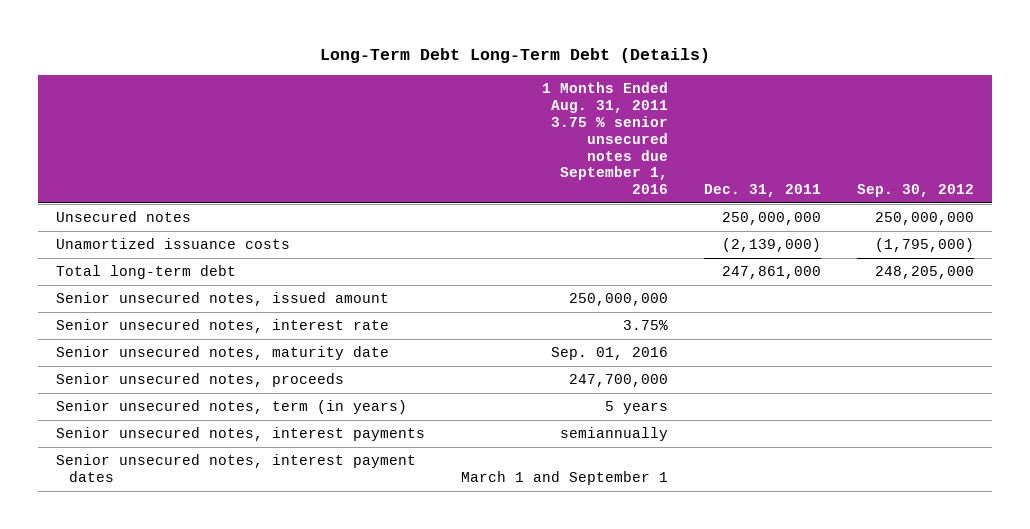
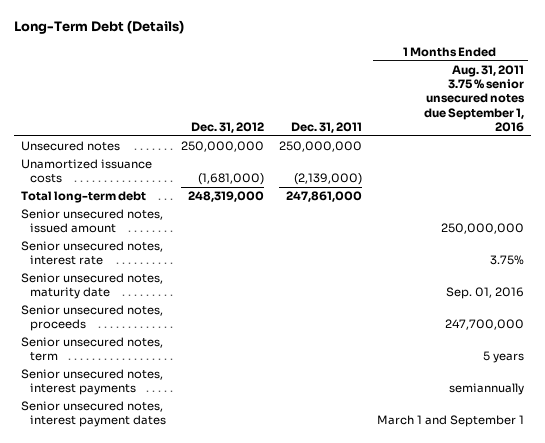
- Long-Term Debt Long-Term Debt (Details)
+ Long-Term Debt (Details)
- | 1 Months Ended Aug. 31, 2011 3.75 % senior unsecured notes due September 1, 2016 | Dec. 31, 2011 | Sep. 30, 2012
+ | Dec. 31, 2012 | Dec. 31, 2011 | 1 Months Ended Aug. 31, 2011 3.75 % senior unsecured notes due September 1, 2016
- Senior unsecured notes, term (in years) | 5 years | |
+ Senior unsecured notes, term | | | 5 years

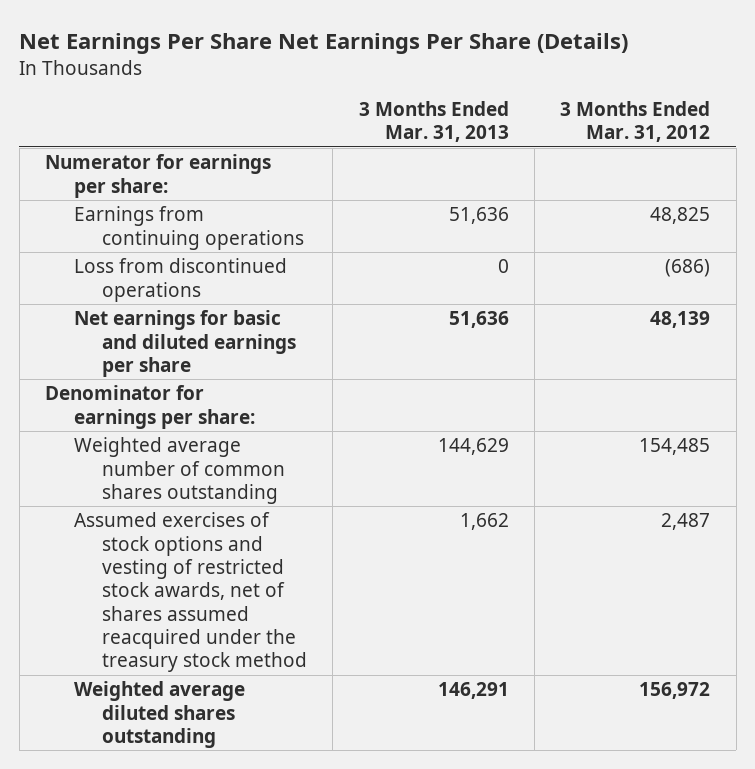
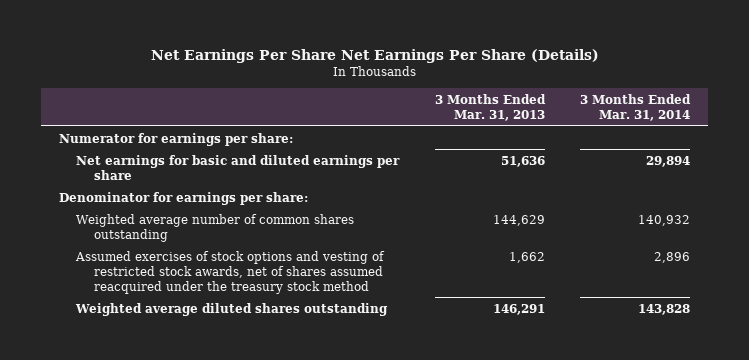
- | 3 Months Ended Mar. 31, 2013 | 3 Months Ended Mar. 31, 2012
+ | 3 Months Ended Mar. 31, 2013 | 3 Months Ended Mar. 31, 2014
- Earnings from continuing operations | 51,636 | 48,825
- Loss from discontinued operations | 0 | (686)

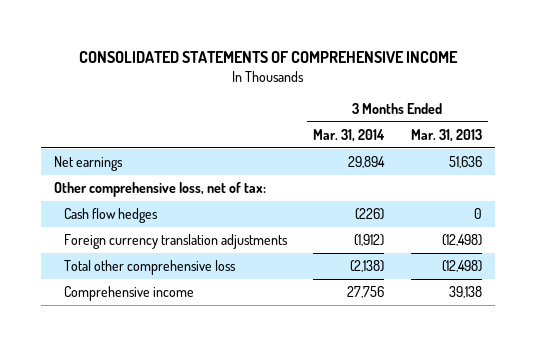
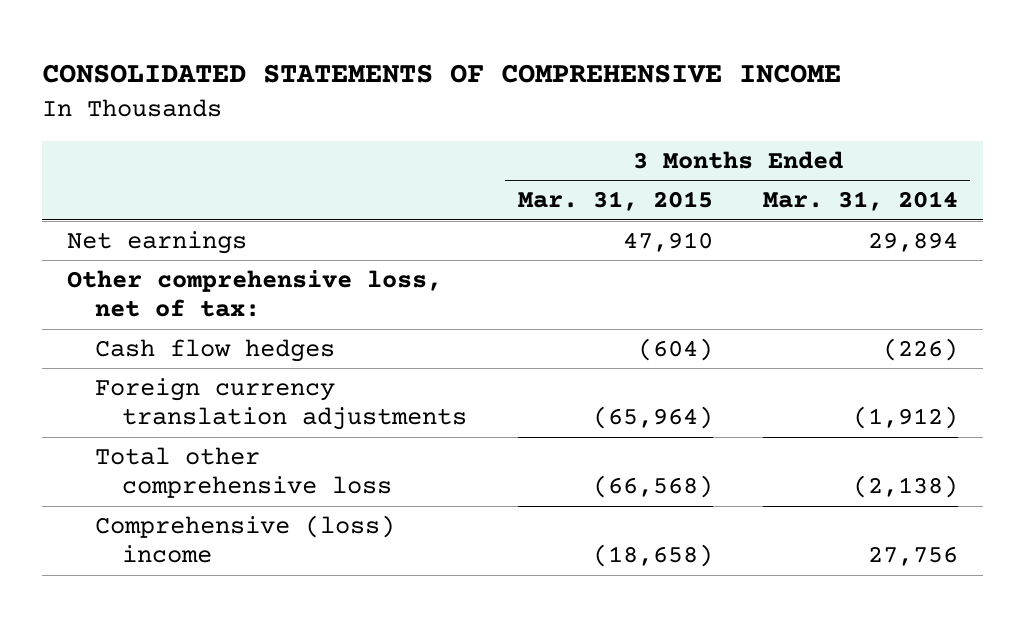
- | 3 Months Ended Mar. 31, 2014 | 3 Months Ended Mar. 31, 2013
+ | 3 Months Ended Mar. 31, 2015 | 3 Months Ended Mar. 31, 2014
- Comprehensive income | 27,756 | 39,138
+ Comprehensive (loss) income | (18,658) | 27,756

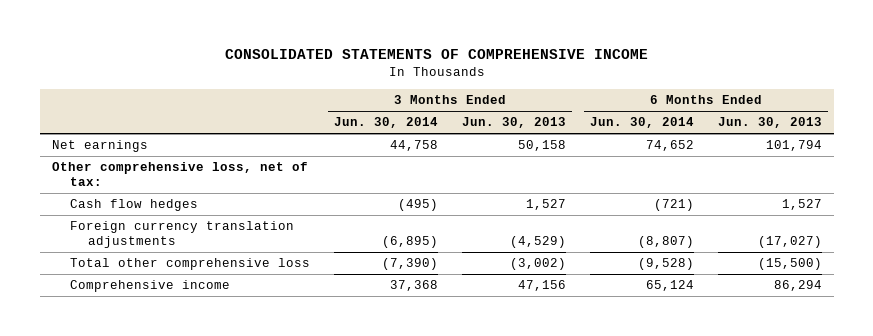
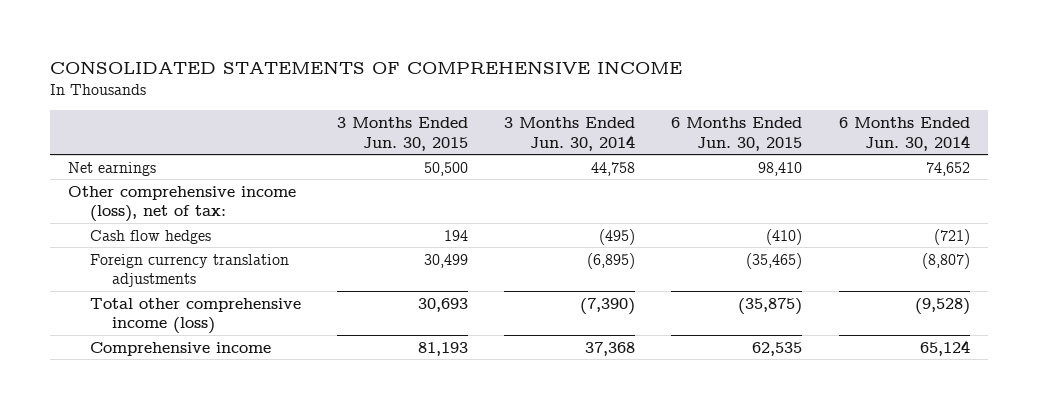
- | 3 Months Ended Jun. 30, 2014 | 3 Months Ended Jun. 30, 2013 | 6 Months Ended Jun. 30, 2014 | 6 Months Ended Jun. 30, 2013
+ | 3 Months Ended Jun. 30, 2015 | 3 Months Ended Jun. 30, 2014 | 6 Months Ended Jun. 30, 2015 | 6 Months Ended Jun. 30, 2014
- Other comprehensive loss, net of tax:
+ Other comprehensive income (loss), net of tax:
- Total other comprehensive loss | (7,390) | (3,002) | (9,528) | (15,500)
+ Total other comprehensive income (loss) | 30,693 | (7,390) | (35,875) | (9,528)

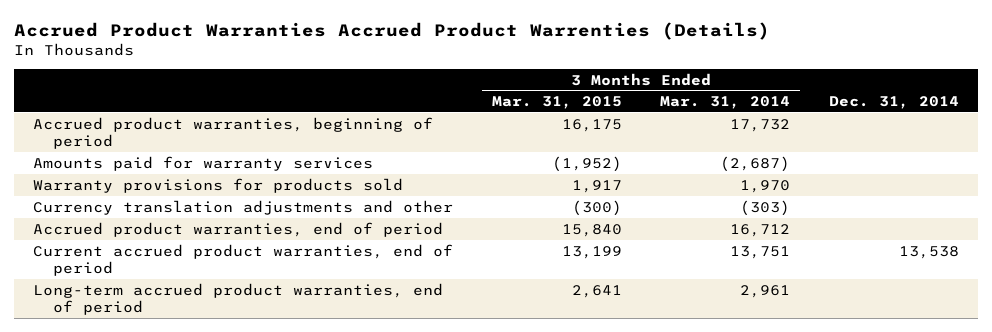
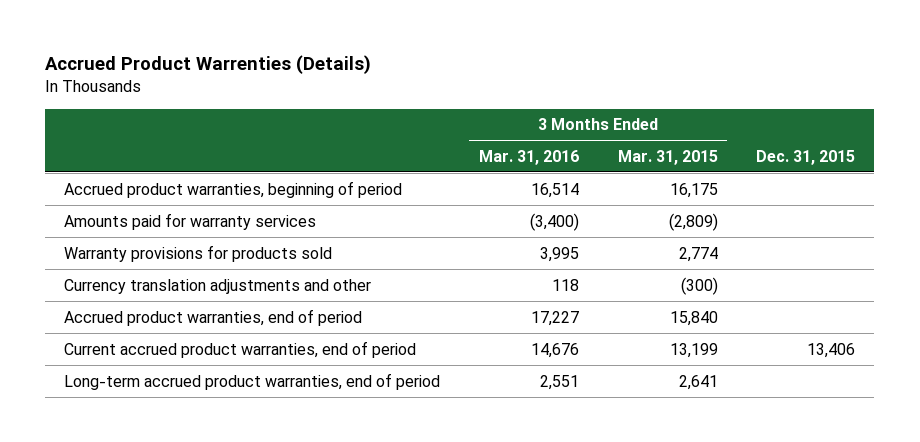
- Accrued Product Warranties Accrued Product Warrenties (Details)
+ Accrued Product Warrenties (Details)
- | 3 Months Ended Mar. 31, 2015 | 3 Months Ended Mar. 31, 2014 | Dec. 31, 2014
+ | 3 Months Ended Mar. 31, 2016 | 3 Months Ended Mar. 31, 2015 | Dec. 31, 2015
- Amounts paid for warranty services | (1,952) | (2,687) |
- Warranty provisions for products sold | 1,917 | 1,970 |
+ Amounts paid for warranty services | (3,400) | (2,809) |
+ Warranty provisions for products sold | 3,995 | 2,774 |

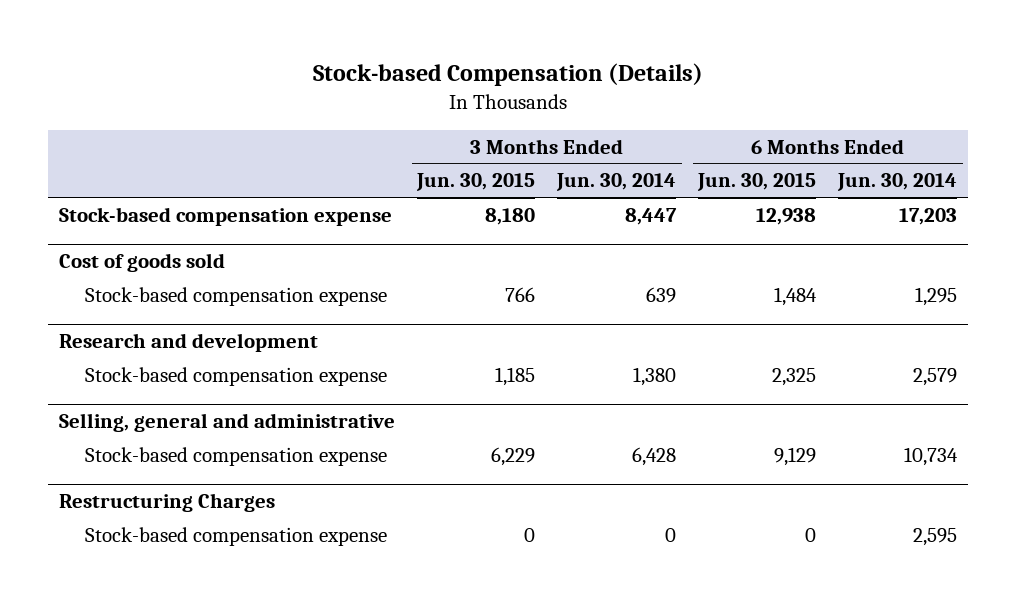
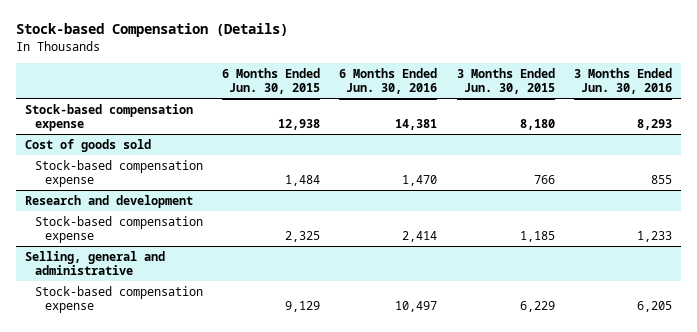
- | 3 Months Ended Jun. 30, 2015 | 3 Months Ended Jun. 30, 2014 | 6 Months Ended Jun. 30, 2015 | 6 Months Ended Jun. 30, 2014
+ | 6 Months Ended Jun. 30, 2015 | 6 Months Ended Jun. 30, 2016 | 3 Months Ended Jun. 30, 2015 | 3 Months Ended Jun. 30, 2016
- Restructuring Charges
- Stock-based compensation expense | 0 | 0 | 0 | 2,595

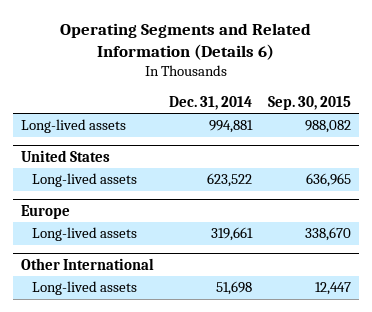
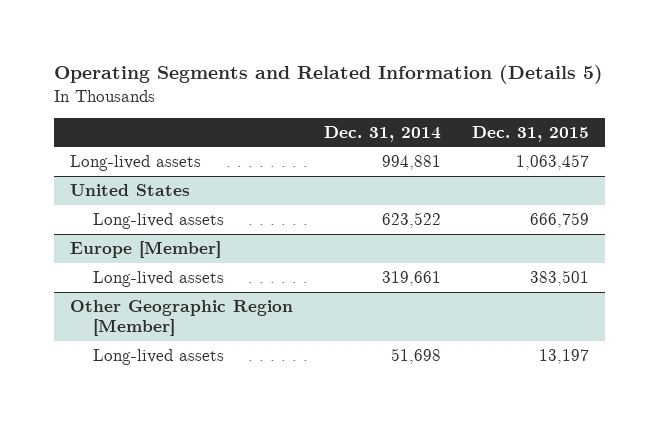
- Operating Segments and Related Information (Details 6)
+ Operating Segments and Related Information (Details 5)
- | Dec. 31, 2014 | Sep. 30, 2015
+ | Dec. 31, 2014 | Dec. 31, 2015
- Europe
+ Europe [Member]
- Other International
+ Other Geographic Region [Member]

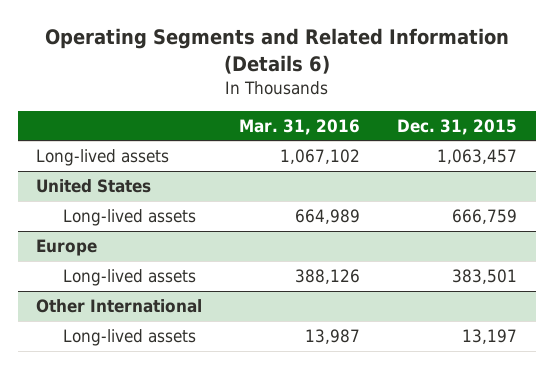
- Operating Segments and Related Information (Details 5)
+ Operating Segments and Related Information (Details 6)
- | Dec. 31, 2014 | Dec. 31, 2015
+ | Mar. 31, 2016 | Dec. 31, 2015
- Europe [Member]
+ Europe
- Other Geographic Region [Member]
+ Other International

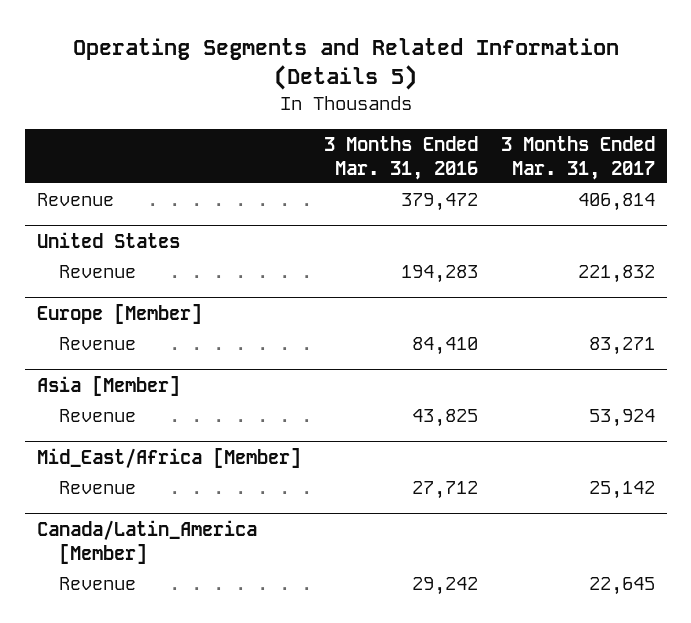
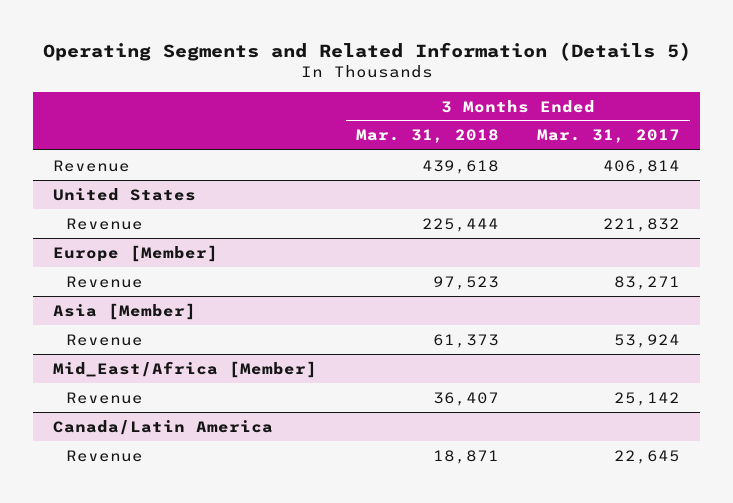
- | 3 Months Ended Mar. 31, 2016 | 3 Months Ended Mar. 31, 2017
+ | 3 Months Ended Mar. 31, 2018 | 3 Months Ended Mar. 31, 2017
- Canada/Latin_America [Member]
+ Canada/Latin America

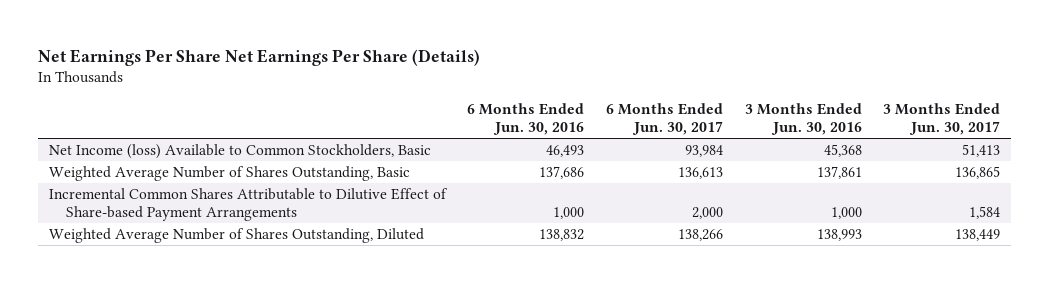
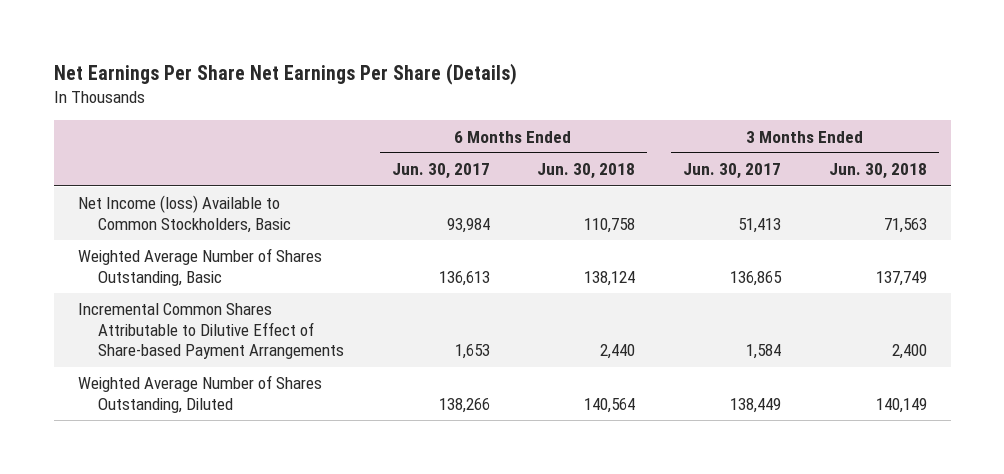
- | 6 Months Ended Jun. 30, 2016 | 6 Months Ended Jun. 30, 2017 | 3 Months Ended Jun. 30, 2016 | 3 Months Ended Jun. 30, 2017
+ | 6 Months Ended Jun. 30, 2017 | 6 Months Ended Jun. 30, 2018 | 3 Months Ended Jun. 30, 2017 | 3 Months Ended Jun. 30, 2018
- Incremental Common Shares Attributable to Dilutive Effect of Share-based Payment Arrangements | 1,000 | 2,000 | 1,000 | 1,584
+ Incremental Common Shares Attributable to Dilutive Effect of Share-based Payment Arrangements | 1,653 | 2,440 | 1,584 | 2,400

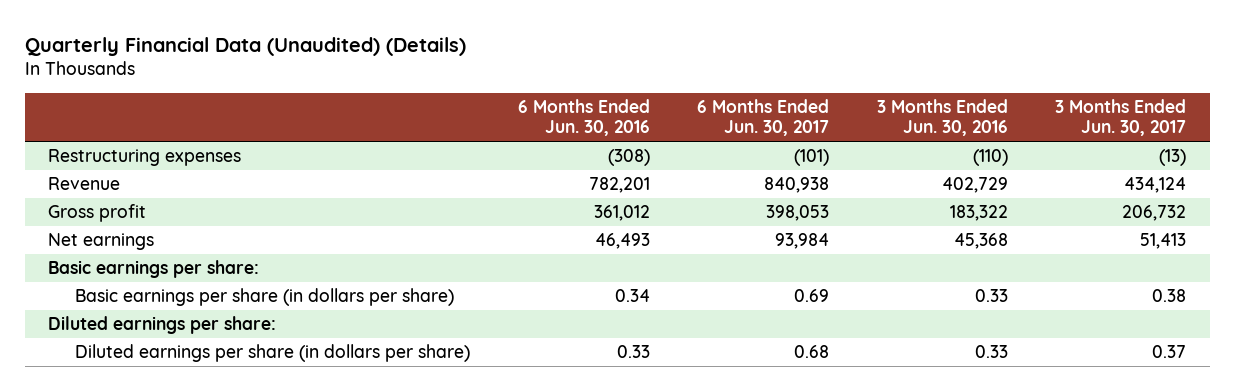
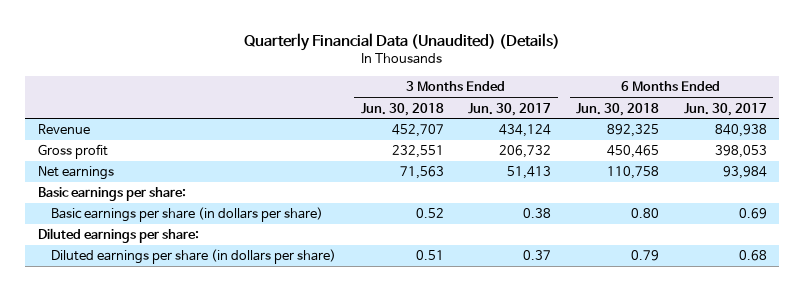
- | 6 Months Ended Jun. 30, 2016 | 6 Months Ended Jun. 30, 2017 | 3 Months Ended Jun. 30, 2016 | 3 Months Ended Jun. 30, 2017
+ | 3 Months Ended Jun. 30, 2018 | 3 Months Ended Jun. 30, 2017 | 6 Months Ended Jun. 30, 2018 | 6 Months Ended Jun. 30, 2017
- Restructuring expenses | (308) | (101) | (110) | (13)

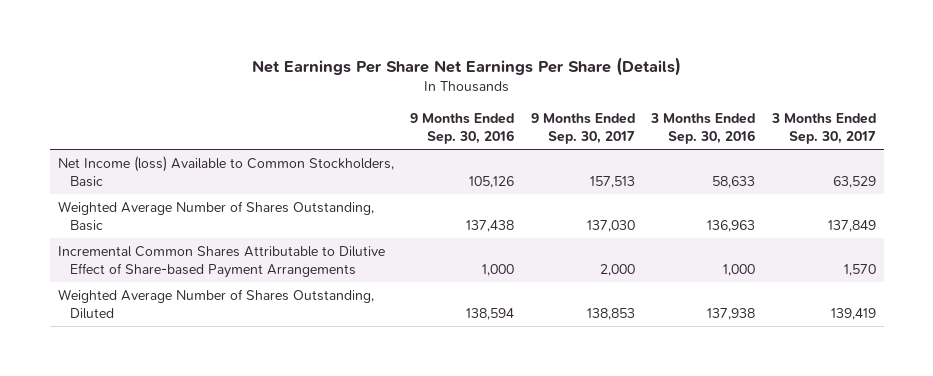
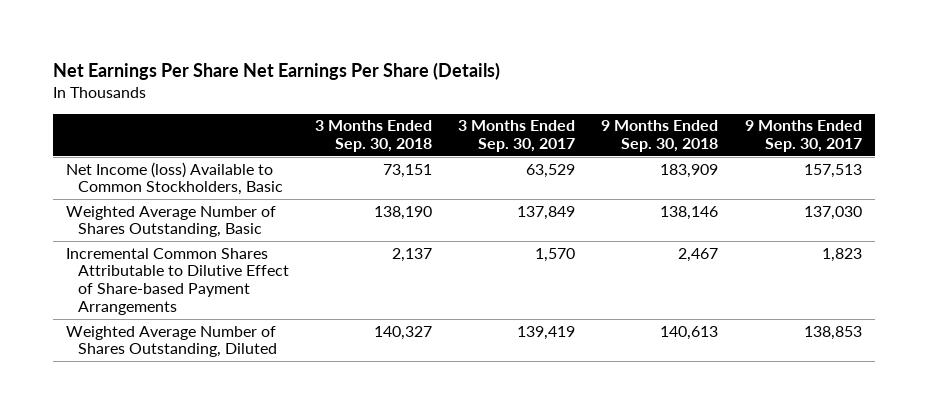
- | 9 Months Ended Sep. 30, 2016 | 9 Months Ended Sep. 30, 2017 | 3 Months Ended Sep. 30, 2016 | 3 Months Ended Sep. 30, 2017
+ | 3 Months Ended Sep. 30, 2018 | 3 Months Ended Sep. 30, 2017 | 9 Months Ended Sep. 30, 2018 | 9 Months Ended Sep. 30, 2017
- Incremental Common Shares Attributable to Dilutive Effect of Share-based Payment Arrangements | 1,000 | 2,000 | 1,000 | 1,570
+ Incremental Common Shares Attributable to Dilutive Effect of Share-based Payment Arrangements | 2,137 | 1,570 | 2,467 | 1,823

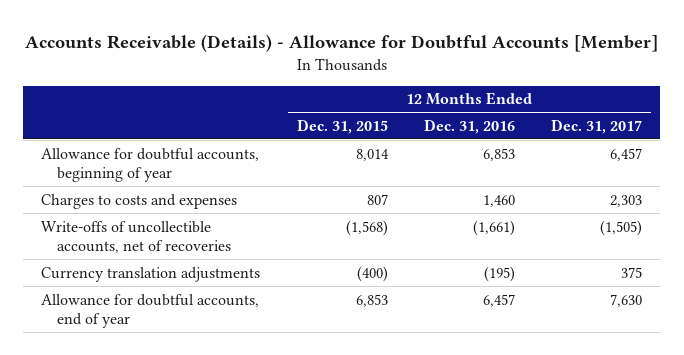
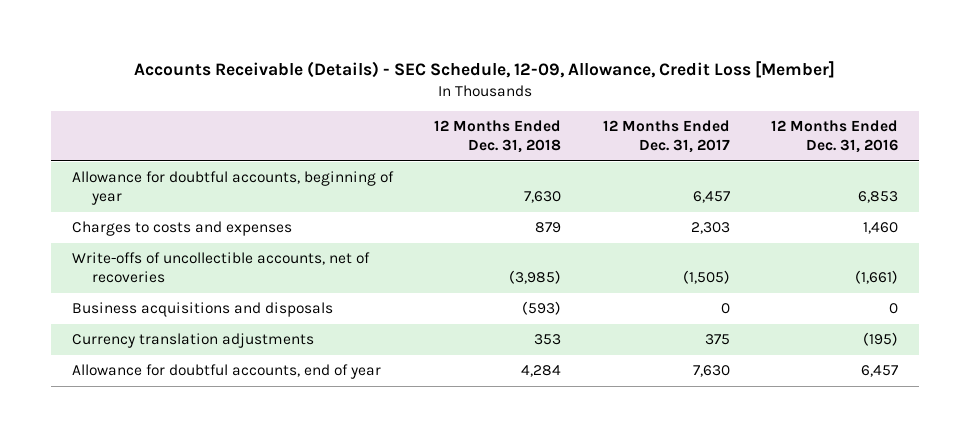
- Accounts Receivable (Details) - Allowance for Doubtful Accounts [Member]
+ Accounts Receivable (Details) - SEC Schedule, 12-09, Allowance, Credit Loss [Member]
- | 12 Months Ended Dec. 31, 2015 | 12 Months Ended Dec. 31, 2016 | 12 Months Ended Dec. 31, 2017
+ | 12 Months Ended Dec. 31, 2018 | 12 Months Ended Dec. 31, 2017 | 12 Months Ended Dec. 31, 2016
+ Business acquisitions and disposals | (593) | 0 | 0

